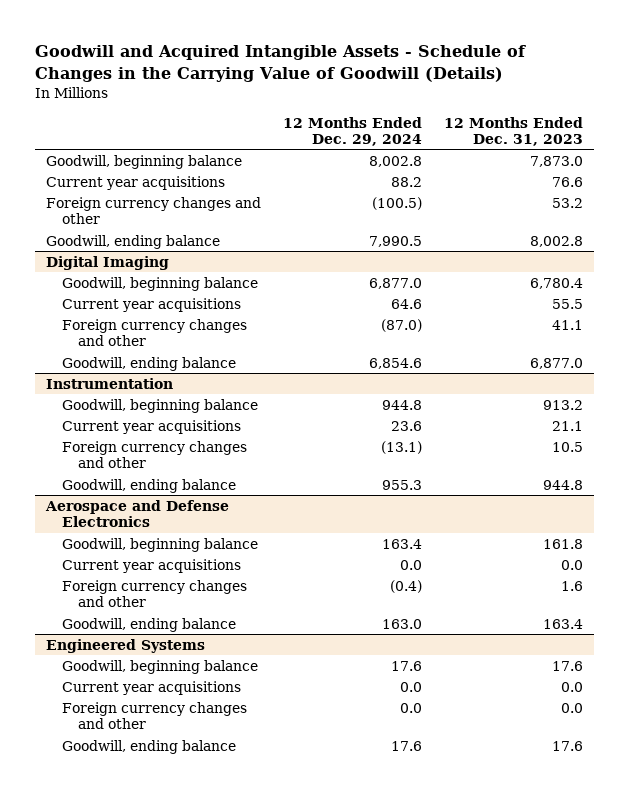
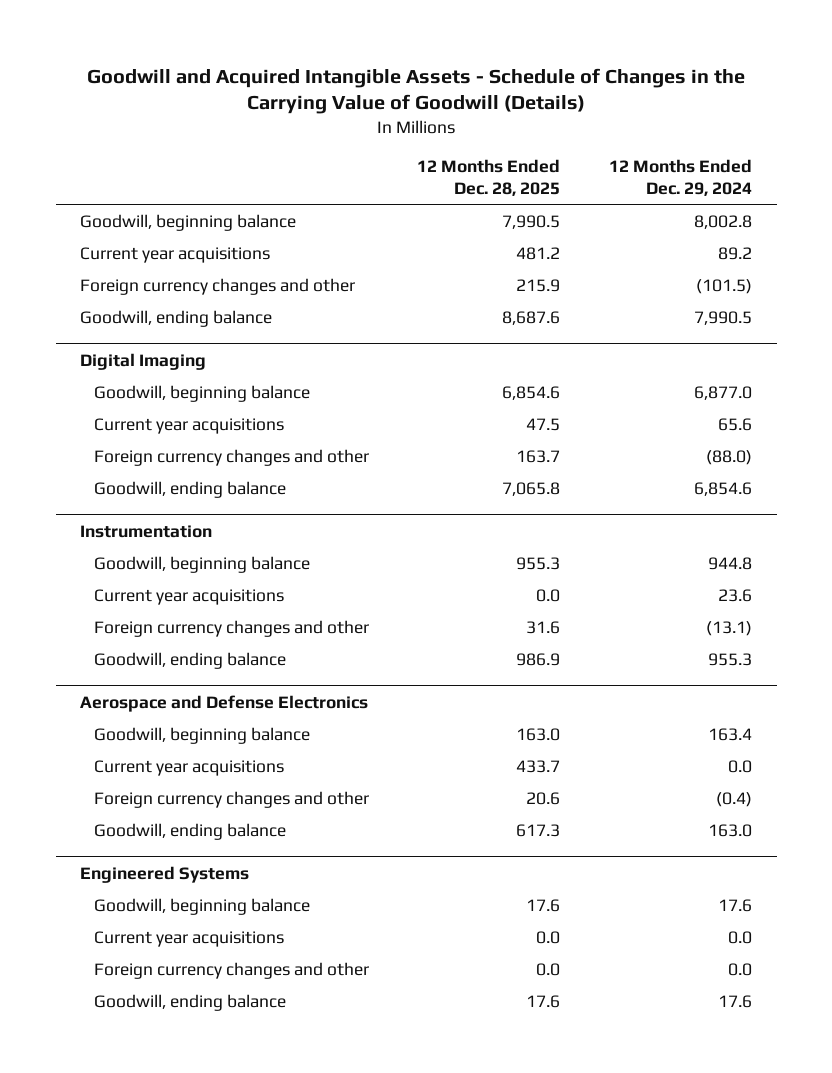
- | 12 Months Ended Dec. 29, 2024 | 12 Months Ended Dec. 31, 2023
+ | 12 Months Ended Dec. 28, 2025 | 12 Months Ended Dec. 29, 2024
- Current year acquisitions | 88.2 | 76.6
- Foreign currency changes and other | (100.5) | 53.2
+ Current year acquisitions | 481.2 | 89.2
+ Foreign currency changes and other | 215.9 | (101.5)
@ Digital Imaging
- Current year acquisitions | 64.6 | 55.5
- Foreign currency changes and other | (87.0) | 41.1
+ Current year acquisitions | 47.5 | 65.6
+ Foreign currency changes and other | 163.7 | (88.0)

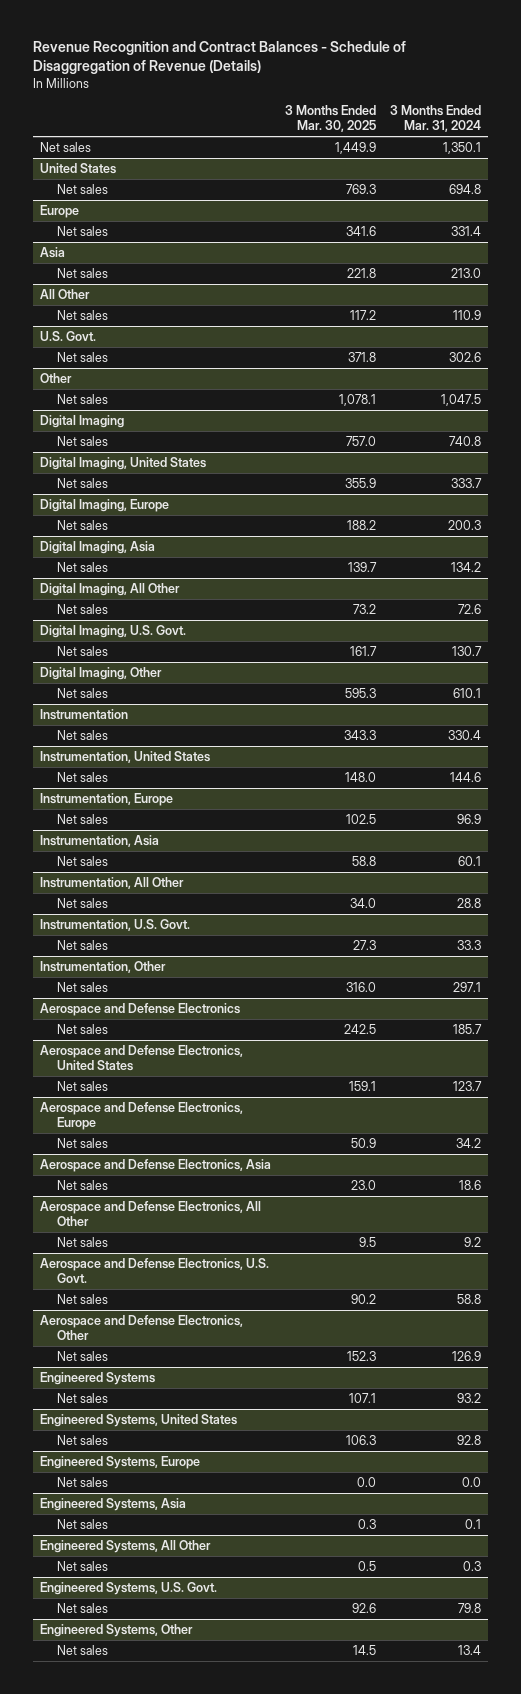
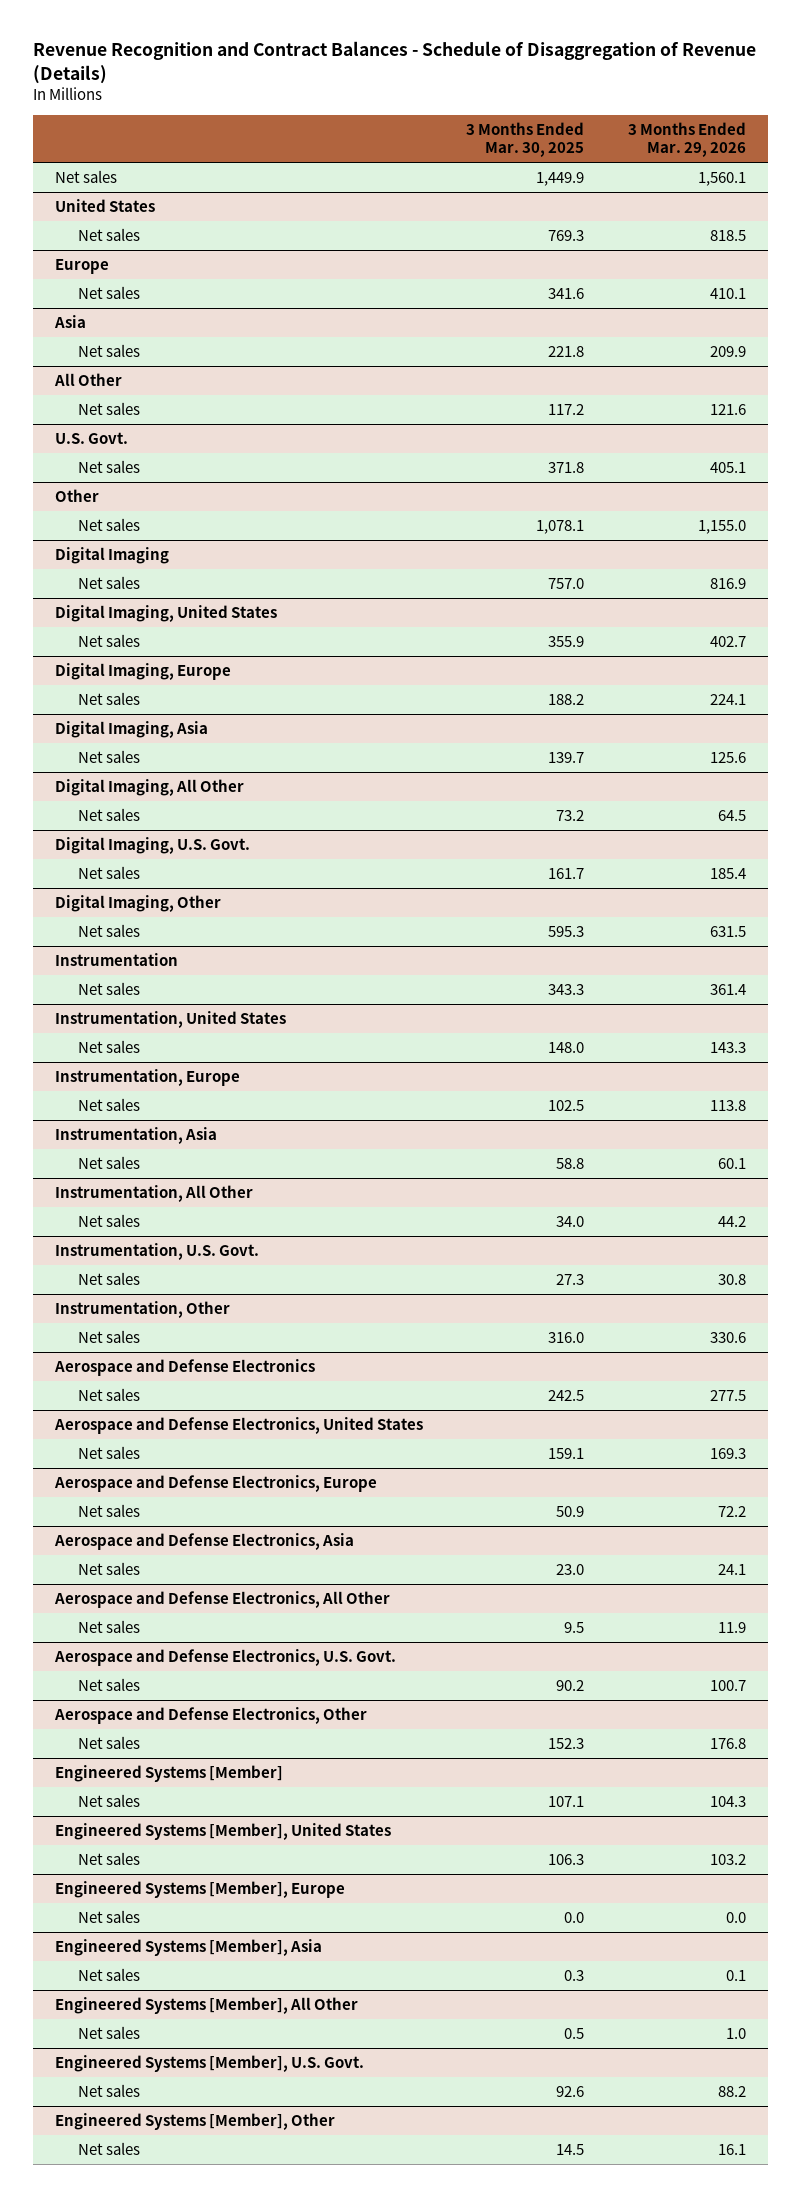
- | 3 Months Ended Mar. 30, 2025 | 3 Months Ended Mar. 31, 2024
+ | 3 Months Ended Mar. 30, 2025 | 3 Months Ended Mar. 29, 2026
- Engineered Systems
+ Engineered Systems [Member]
- Engineered Systems, United States
+ Engineered Systems [Member], United States
- Engineered Systems, Europe
+ Engineered Systems [Member], Europe
- Engineered Systems, Asia
+ Engineered Systems [Member], Asia
- Engineered Systems, All Other
+ Engineered Systems [Member], All Other
- Engineered Systems, U.S. Govt.
+ Engineered Systems [Member], U.S. Govt.
- Engineered Systems, Other
+ Engineered Systems [Member], Other

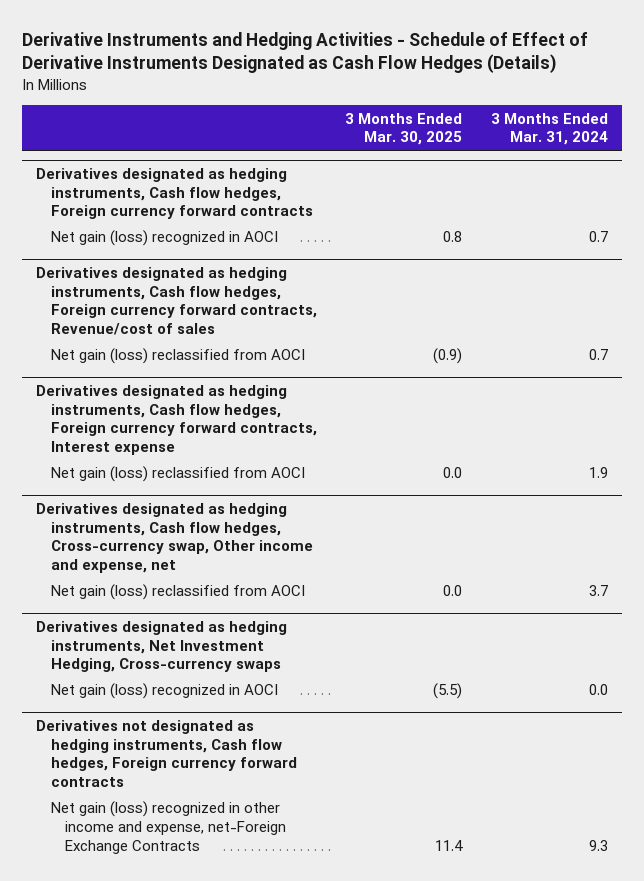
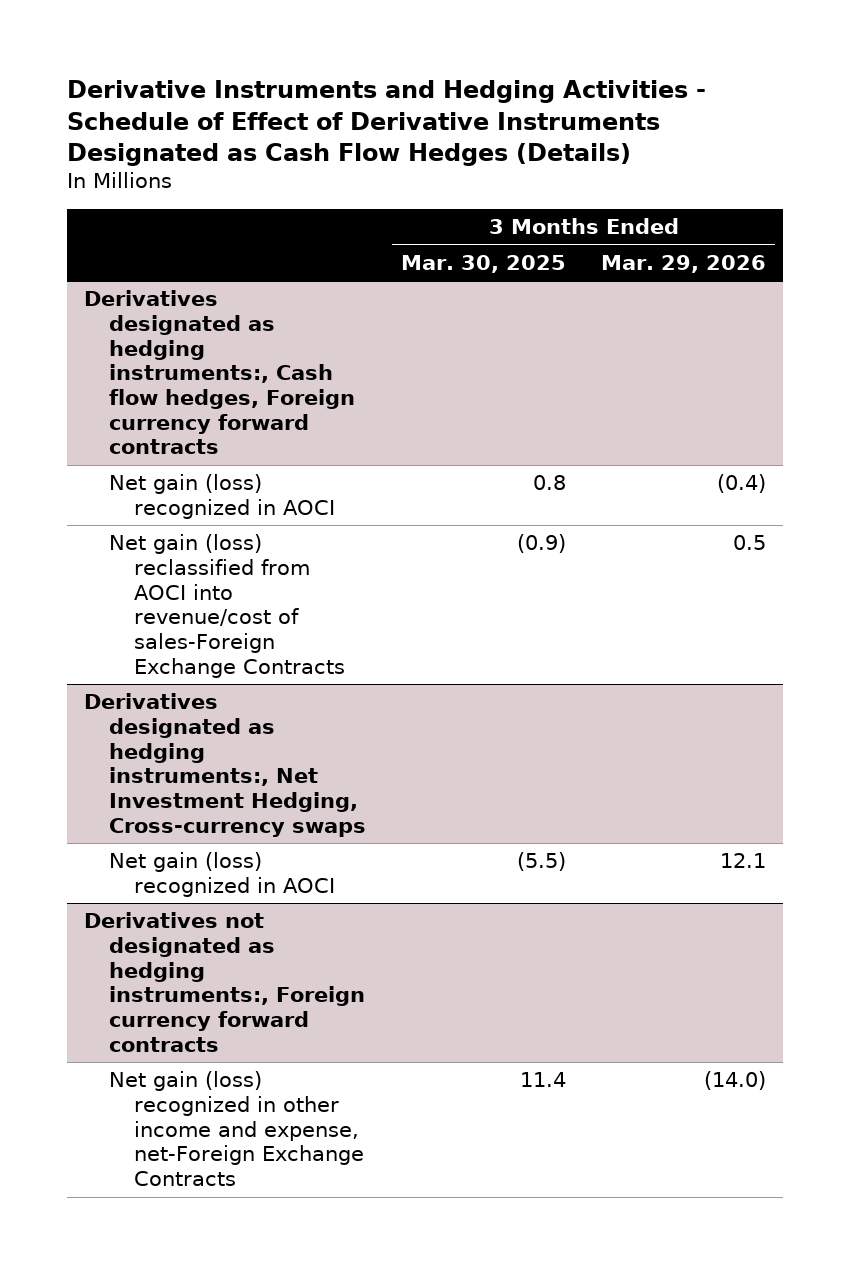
- | 3 Months Ended Mar. 30, 2025 | 3 Months Ended Mar. 31, 2024
+ | 3 Months Ended Mar. 30, 2025 | 3 Months Ended Mar. 29, 2026
- Derivatives designated as hedging instruments, Cash flow hedges, Foreign currency forward contracts
+ Derivatives designated as hedging instruments:, Cash flow hedges, Foreign currency forward contracts
- Derivatives designated as hedging instruments, Cash flow hedges, Foreign currency forward contracts, Revenue/cost of sales
- Net gain (loss) reclassified from AOCI | (0.9) | 0.7
- Derivatives designated as hedging instruments, Cash flow hedges, Foreign currency forward contracts, Interest expense
- Net gain (loss) reclassified from AOCI | 0.0 | 1.9
- Derivatives designated as hedging instruments, Cash flow hedges, Cross-currency swap, Other income and expense, net
- Net gain (loss) reclassified from AOCI | 0.0 | 3.7
- Derivatives designated as hedging instruments, Net Investment Hedging, Cross-currency swaps
+ Net gain (loss) reclassified from AOCI into revenue/cost of sales-Foreign Exchange Contracts | (0.9) | 0.5
+ Derivatives designated as hedging instruments:, Net Investment Hedging, Cross-currency swaps
- Derivatives not designated as hedging instruments, Cash flow hedges, Foreign currency forward contracts
+ Derivatives not designated as hedging instruments:, Foreign currency forward contracts

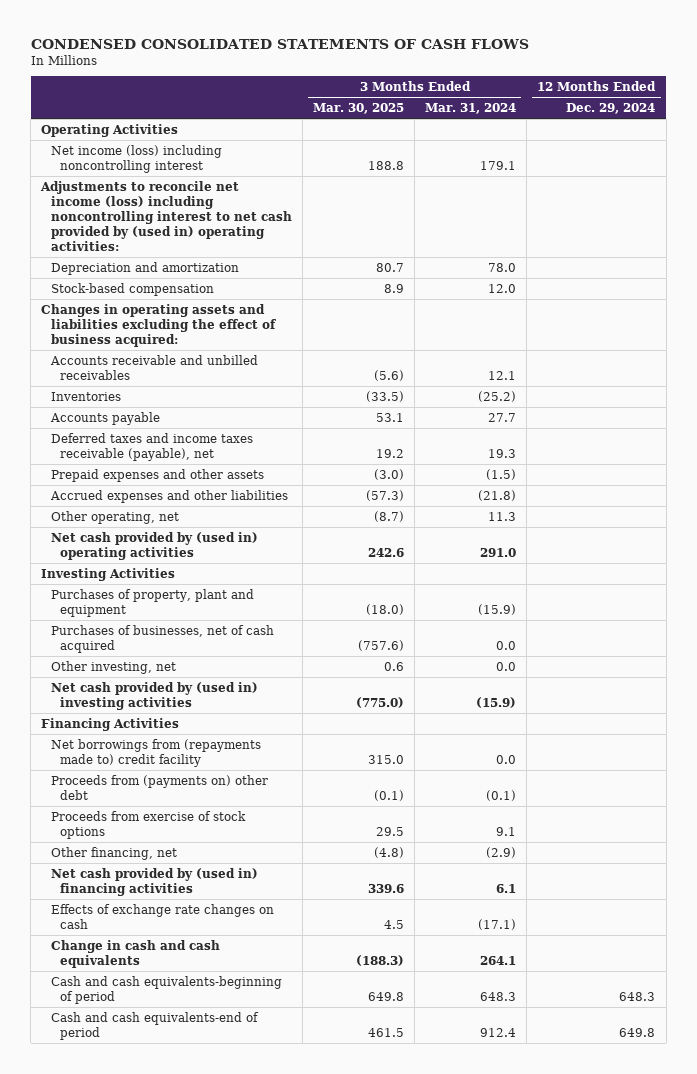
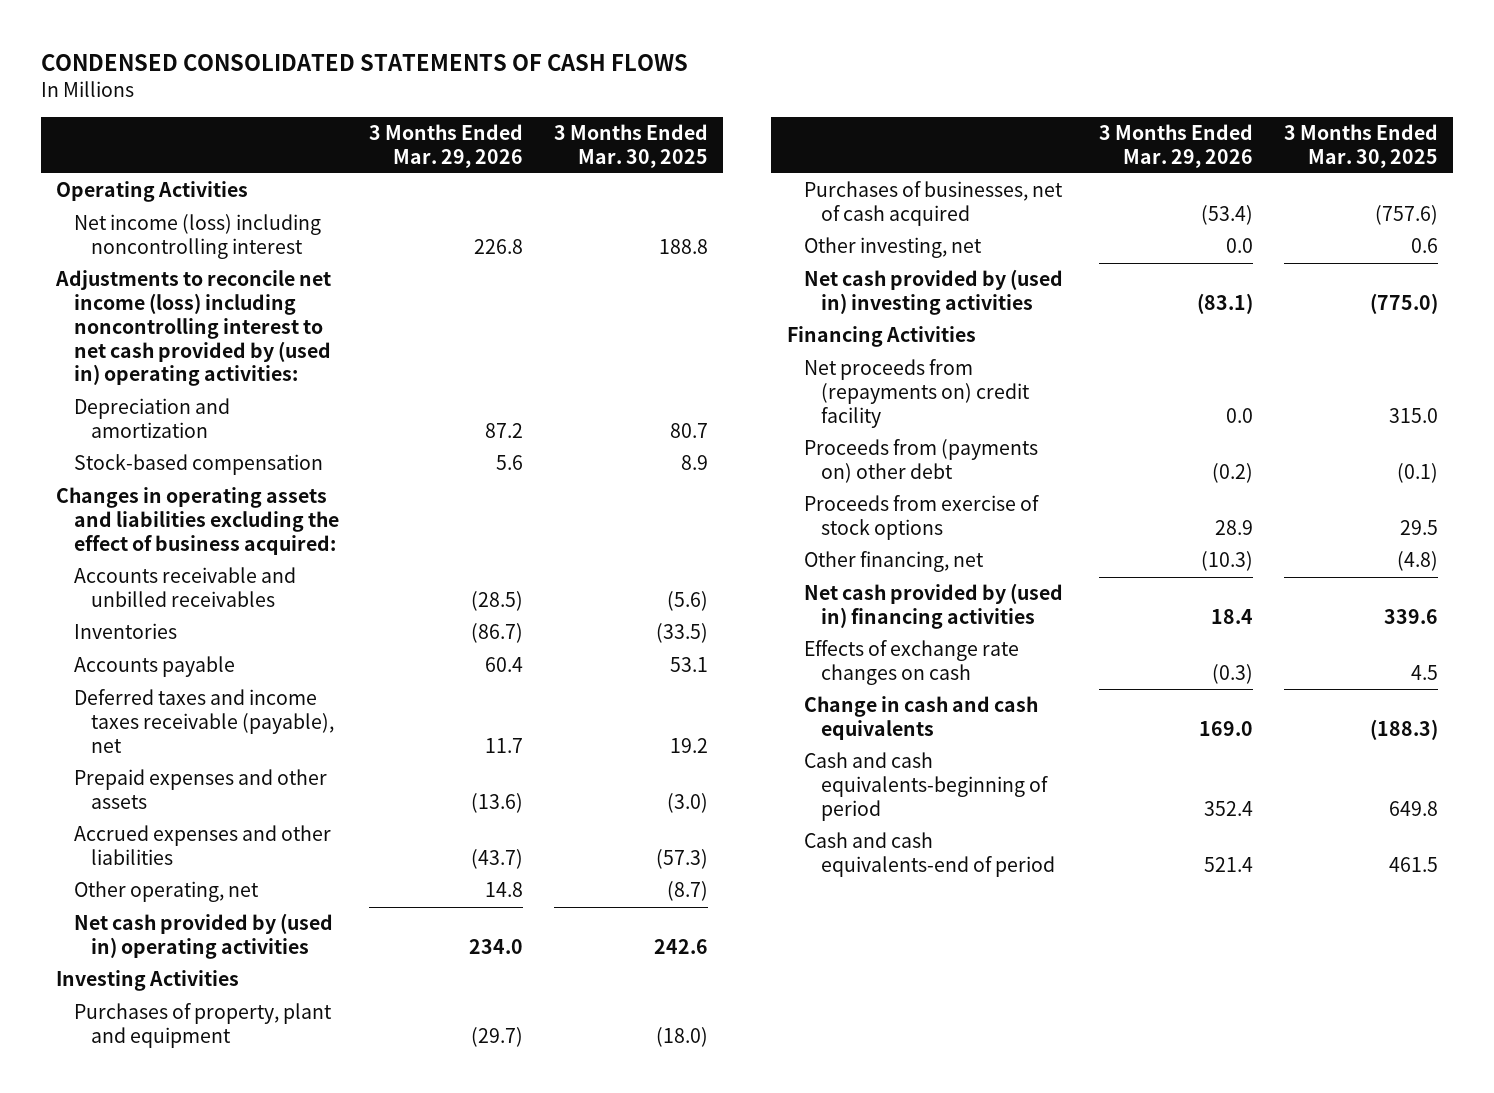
- | 3 Months Ended Mar. 30, 2025 | 3 Months Ended Mar. 31, 2024 | 12 Months Ended Dec. 29, 2024
+ | 3 Months Ended Mar. 29, 2026 | 3 Months Ended Mar. 30, 2025
- Net borrowings from (repayments made to) credit facility | 315.0 | 0.0 |
+ Net proceeds from (repayments on) credit facility | 0.0 | 315.0

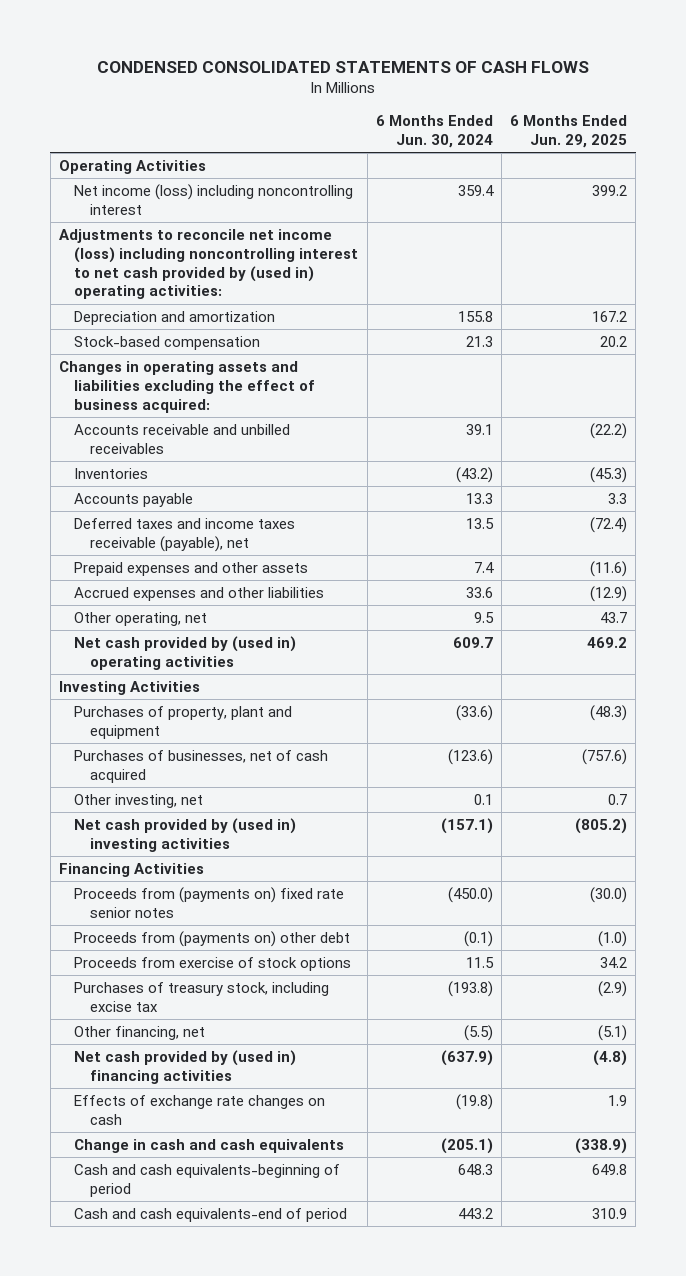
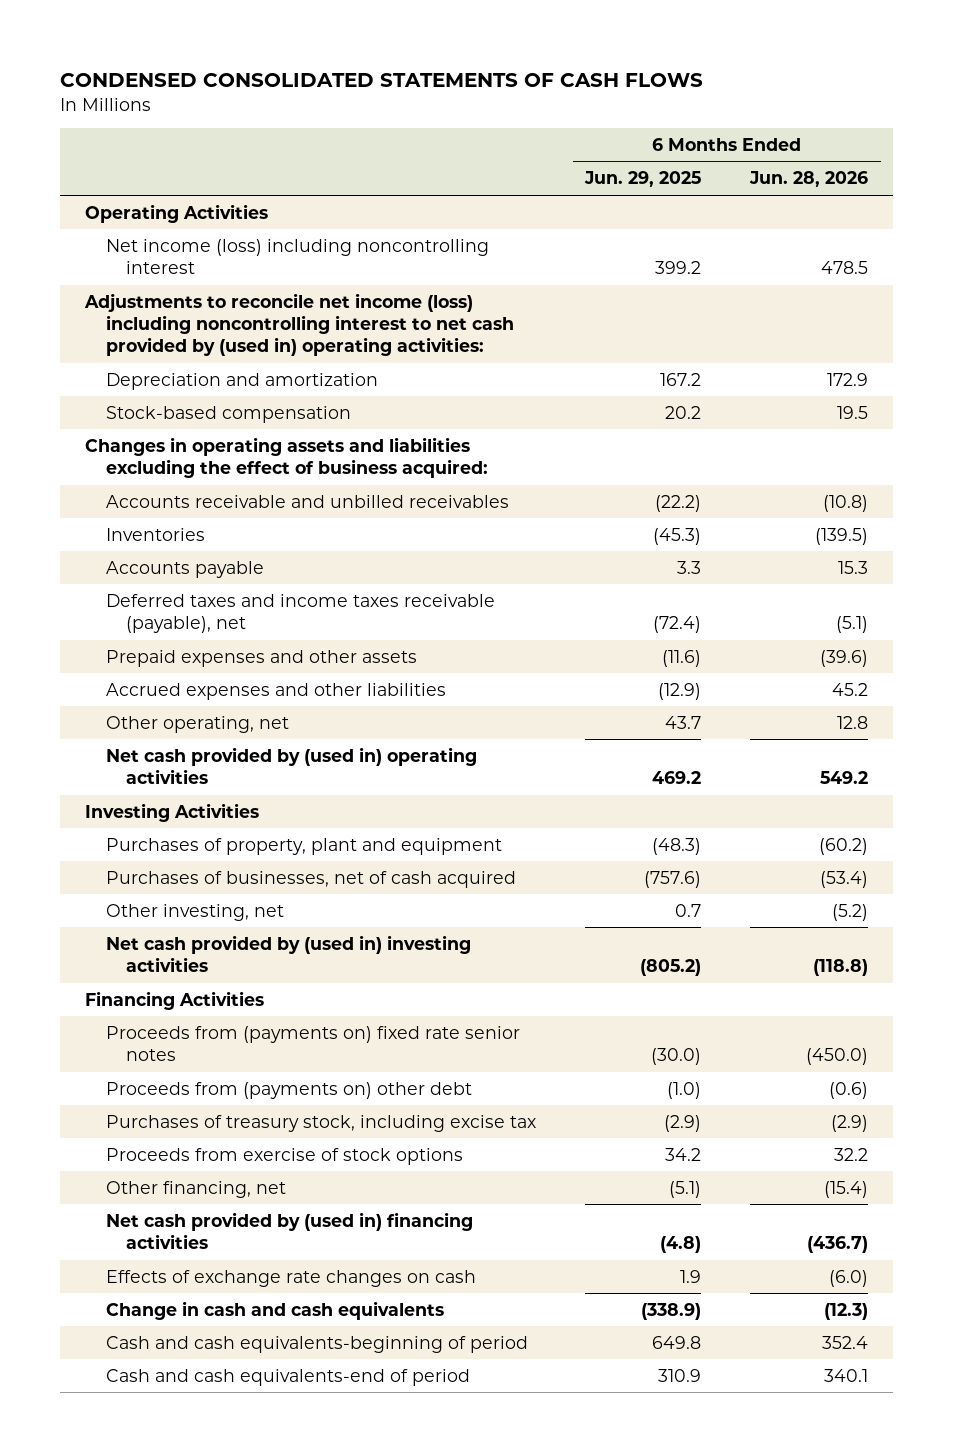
- | 6 Months Ended Jun. 30, 2024 | 6 Months Ended Jun. 29, 2025
+ | 6 Months Ended Jun. 29, 2025 | 6 Months Ended Jun. 28, 2026
moved down: Proceeds from exercise of stock options | 34.2 | 32.2

